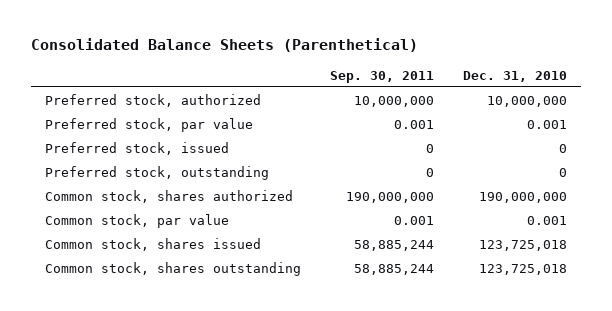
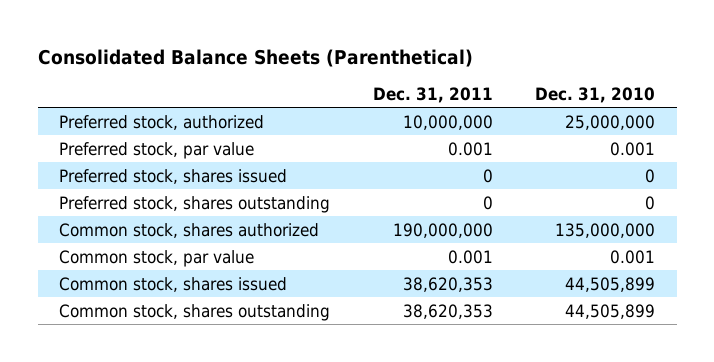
- | Sep. 30, 2011 | Dec. 31, 2010
+ | Dec. 31, 2011 | Dec. 31, 2010
- Preferred stock, authorized | 10,000,000 | 10,000,000
+ Preferred stock, authorized | 10,000,000 | 25,000,000
- Preferred stock, issued | 0 | 0
- Preferred stock, outstanding | 0 | 0
- Common stock, shares authorized | 190,000,000 | 190,000,000
+ Preferred stock, shares issued | 0 | 0
+ Preferred stock, shares outstanding | 0 | 0
+ Common stock, shares authorized | 190,000,000 | 135,000,000
- Common stock, shares issued | 58,885,244 | 123,725,018
- Common stock, shares outstanding | 58,885,244 | 123,725,018
+ Common stock, shares issued | 38,620,353 | 44,505,899
+ Common stock, shares outstanding | 38,620,353 | 44,505,899

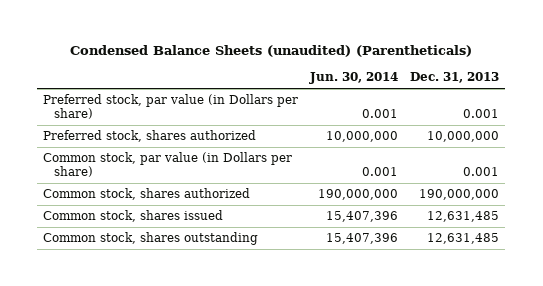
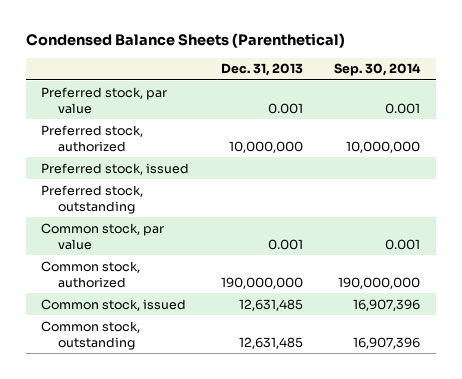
- Condensed Balance Sheets (unaudited) (Parentheticals)
+ Condensed Balance Sheets (Parenthetical)
- | Jun. 30, 2014 | Dec. 31, 2013
+ | Dec. 31, 2013 | Sep. 30, 2014
- Preferred stock, par value (in Dollars per share) | 0.001 | 0.001
- Preferred stock, shares authorized | 10,000,000 | 10,000,000
- Common stock, par value (in Dollars per share) | 0.001 | 0.001
- Common stock, shares authorized | 190,000,000 | 190,000,000
- Common stock, shares issued | 15,407,396 | 12,631,485
- Common stock, shares outstanding | 15,407,396 | 12,631,485
+ Preferred stock, par value | 0.001 | 0.001
+ Preferred stock, authorized | 10,000,000 | 10,000,000
+ Preferred stock, issued
+ Preferred stock, outstanding
+ Common stock, par value | 0.001 | 0.001
+ Common stock, authorized | 190,000,000 | 190,000,000
+ Common stock, issued | 12,631,485 | 16,907,396
+ Common stock, outstanding | 12,631,485 | 16,907,396

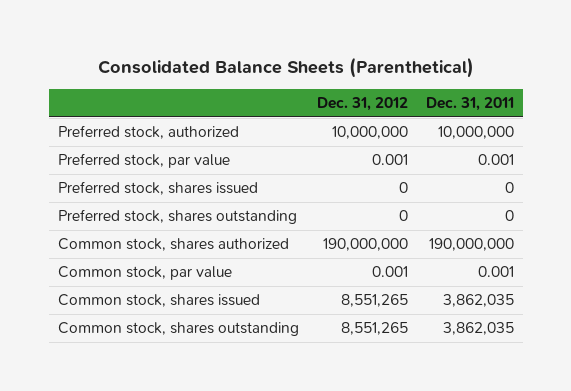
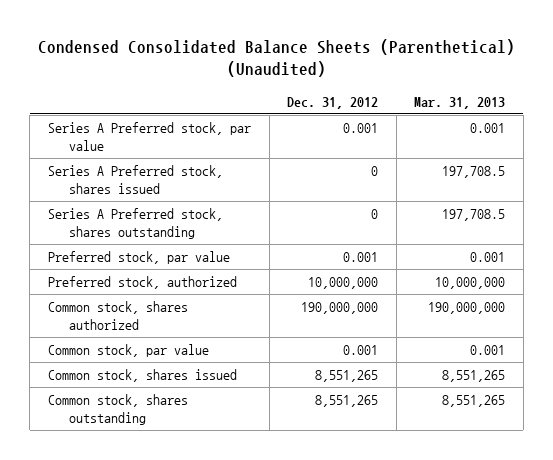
- Consolidated Balance Sheets (Parenthetical)
+ Condensed Consolidated Balance Sheets (Parenthetical) (Unaudited)
- | Dec. 31, 2012 | Dec. 31, 2011
+ | Dec. 31, 2012 | Mar. 31, 2013
+ Series A Preferred stock, par value | 0.001 | 0.001
+ Series A Preferred stock, shares issued | 0 | 197,708.5
+ Series A Preferred stock, shares outstanding | 0 | 197,708.5
- Preferred stock, shares issued | 0 | 0
- Preferred stock, shares outstanding | 0 | 0
moved down: Preferred stock, authorized | 10,000,000 | 10,000,000

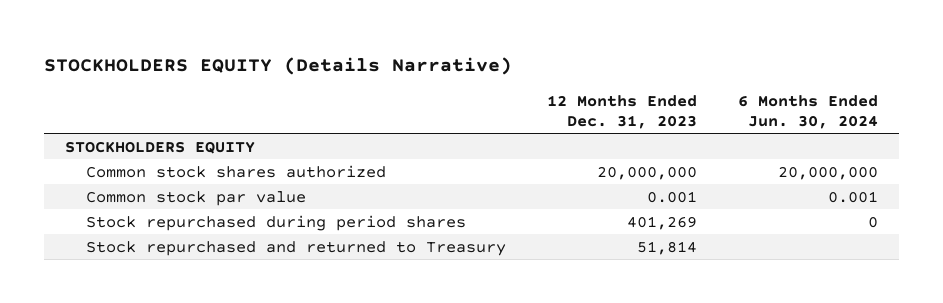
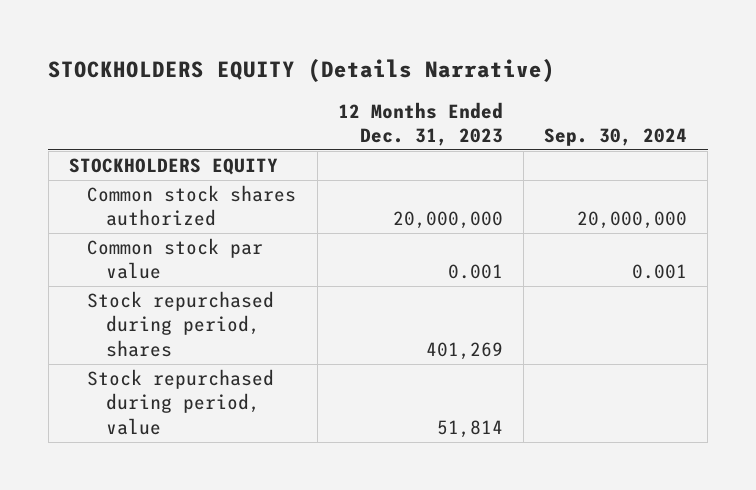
- | 12 Months Ended Dec. 31, 2023 | 6 Months Ended Jun. 30, 2024
+ | 12 Months Ended Dec. 31, 2023 | Sep. 30, 2024
- Stock repurchased during period shares | 401,269 | 0
- Stock repurchased and returned to Treasury | 51,814 |
+ Stock repurchased during period, shares | 401,269 |
+ Stock repurchased during period, value | 51,814 |

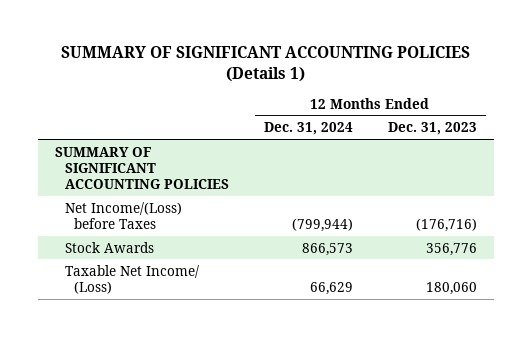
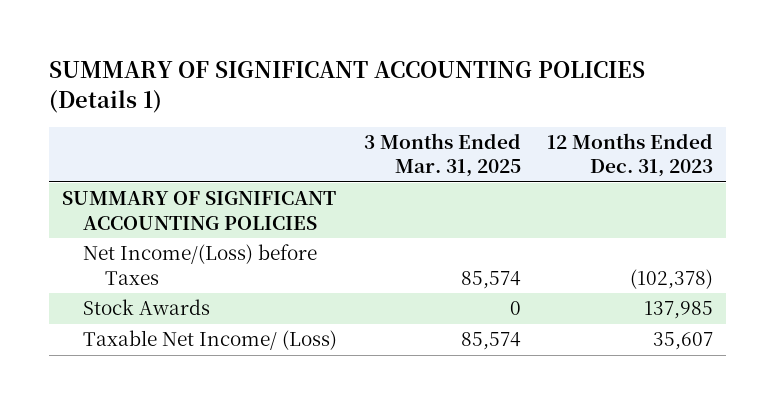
- | 12 Months Ended Dec. 31, 2024 | 12 Months Ended Dec. 31, 2023
+ | 3 Months Ended Mar. 31, 2025 | 12 Months Ended Dec. 31, 2023
- Net Income/(Loss) before Taxes | (799,944) | (176,716)
- Stock Awards | 866,573 | 356,776
- Taxable Net Income/ (Loss) | 66,629 | 180,060
+ Net Income/(Loss) before Taxes | 85,574 | (102,378)
+ Stock Awards | 0 | 137,985
+ Taxable Net Income/ (Loss) | 85,574 | 35,607

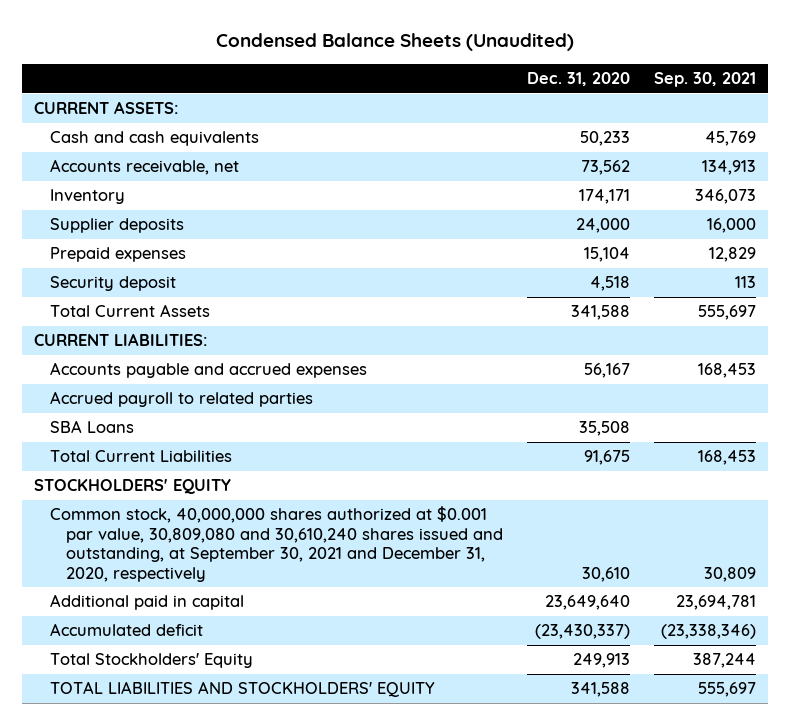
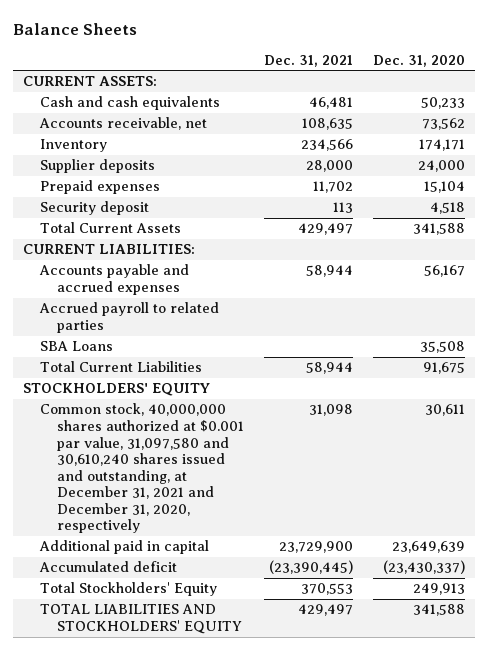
- Condensed Balance Sheets (Unaudited)
+ Balance Sheets
- | Dec. 31, 2020 | Sep. 30, 2021
+ | Dec. 31, 2021 | Dec. 31, 2020
- Common stock, 40,000,000 shares authorized at $0.001 par value, 30,809,080 and 30,610,240 shares issued and outstanding, at September 30, 2021 and December 31, 2020, respectively | 30,610 | 30,809
- Additional paid in capital | 23,649,640 | 23,694,781
+ Common stock, 40,000,000 shares authorized at $0.001 par value, 31,097,580 and 30,610,240 shares issued and outstanding, at December 31, 2021 and December 31, 2020, respectively | 31,098 | 30,611
+ Additional paid in capital | 23,729,900 | 23,649,639

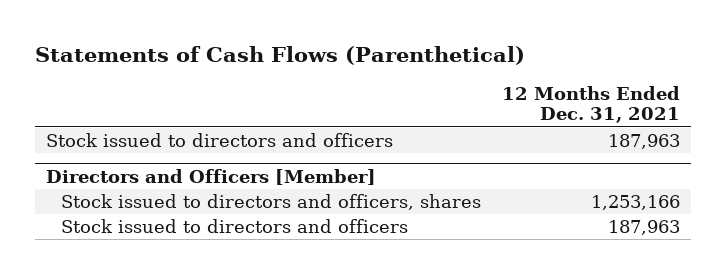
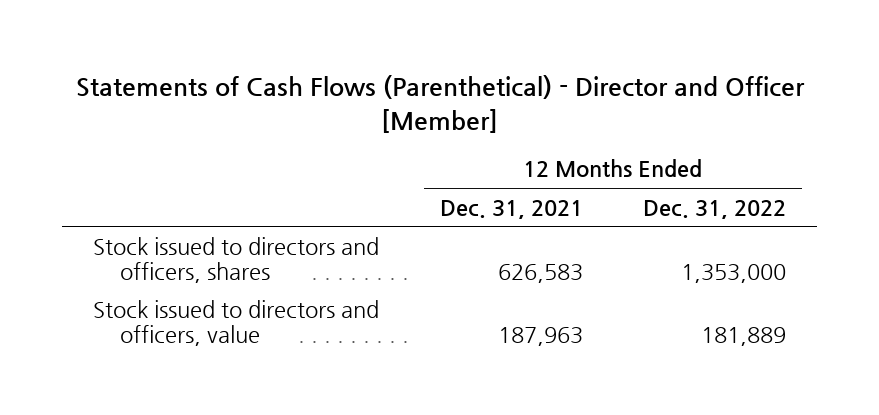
- Statements of Cash Flows (Parenthetical)
+ Statements of Cash Flows (Parenthetical) - Director and Officer [Member]
- | 12 Months Ended Dec. 31, 2021
+ | 12 Months Ended Dec. 31, 2021 | 12 Months Ended Dec. 31, 2022
- Stock issued to directors and officers | 187,963
- Directors and Officers [Member]
- Stock issued to directors and officers, shares | 1,253,166
- Stock issued to directors and officers | 187,963
+ Stock issued to directors and officers, shares | 626,583 | 1,353,000
+ Stock issued to directors and officers, value | 187,963 | 181,889

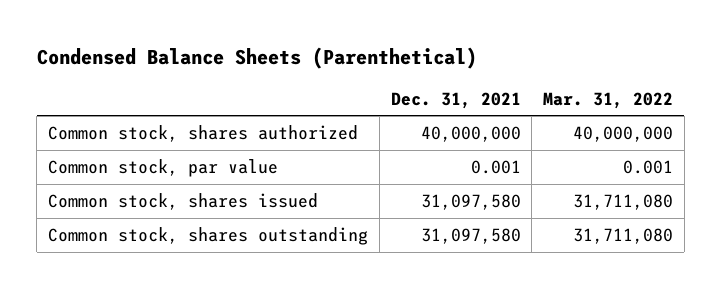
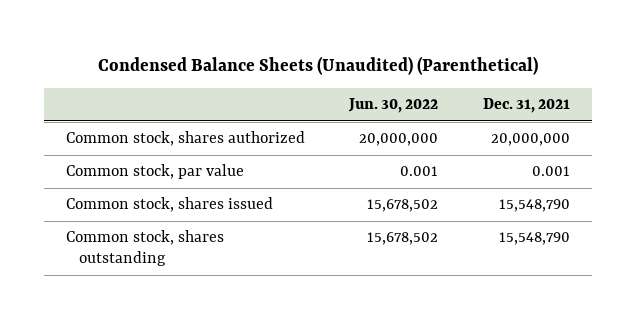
- Condensed Balance Sheets (Parenthetical)
+ Condensed Balance Sheets (Unaudited) (Parenthetical)
- | Dec. 31, 2021 | Mar. 31, 2022
+ | Jun. 30, 2022 | Dec. 31, 2021
- Common stock, shares authorized | 40,000,000 | 40,000,000
+ Common stock, shares authorized | 20,000,000 | 20,000,000
- Common stock, shares issued | 31,097,580 | 31,711,080
- Common stock, shares outstanding | 31,097,580 | 31,711,080
+ Common stock, shares issued | 15,678,502 | 15,548,790
+ Common stock, shares outstanding | 15,678,502 | 15,548,790

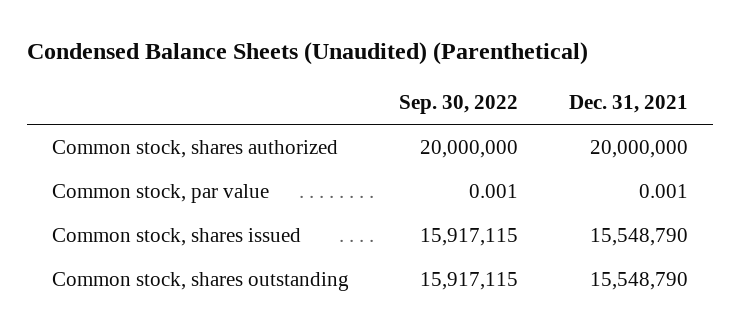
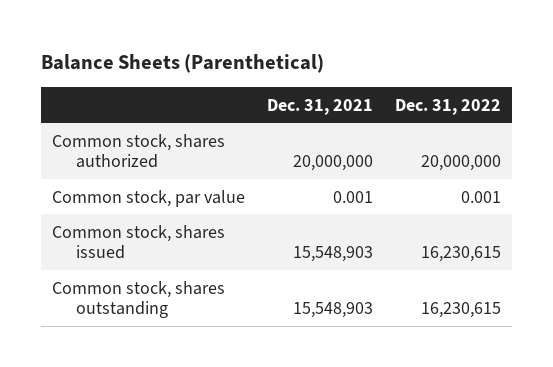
- Condensed Balance Sheets (Unaudited) (Parenthetical)
+ Balance Sheets (Parenthetical)
- | Sep. 30, 2022 | Dec. 31, 2021
+ | Dec. 31, 2021 | Dec. 31, 2022
- Common stock, shares issued | 15,917,115 | 15,548,790
- Common stock, shares outstanding | 15,917,115 | 15,548,790
+ Common stock, shares issued | 15,548,903 | 16,230,615
+ Common stock, shares outstanding | 15,548,903 | 16,230,615

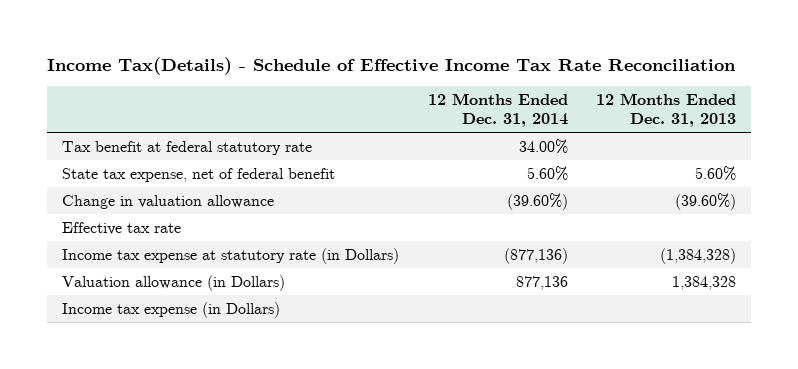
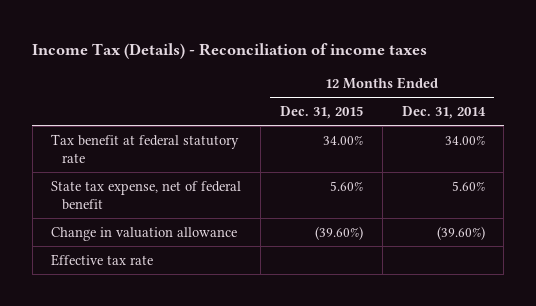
- Income Tax(Details) - Schedule of Effective Income Tax Rate Reconciliation
+ Income Tax (Details) - Reconciliation of income taxes
- | 12 Months Ended Dec. 31, 2014 | 12 Months Ended Dec. 31, 2013
+ | 12 Months Ended Dec. 31, 2015 | 12 Months Ended Dec. 31, 2014
- Income tax expense at statutory rate (in Dollars) | (877,136) | (1,384,328)
- Valuation allowance (in Dollars) | 877,136 | 1,384,328
- Income tax expense (in Dollars)

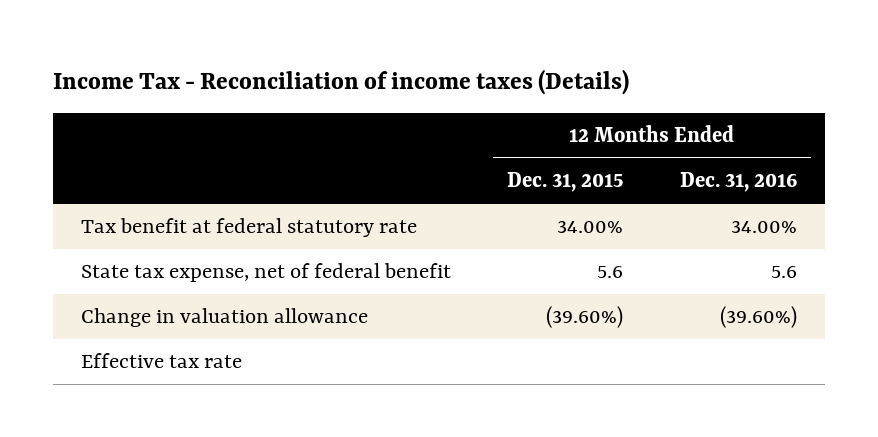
- Income Tax (Details) - Reconciliation of income taxes
+ Income Tax - Reconciliation of income taxes (Details)
- | 12 Months Ended Dec. 31, 2015 | 12 Months Ended Dec. 31, 2014
+ | 12 Months Ended Dec. 31, 2015 | 12 Months Ended Dec. 31, 2016
- State tax expense, net of federal benefit | 5.60% | 5.60%
+ State tax expense, net of federal benefit | 5.6 | 5.6

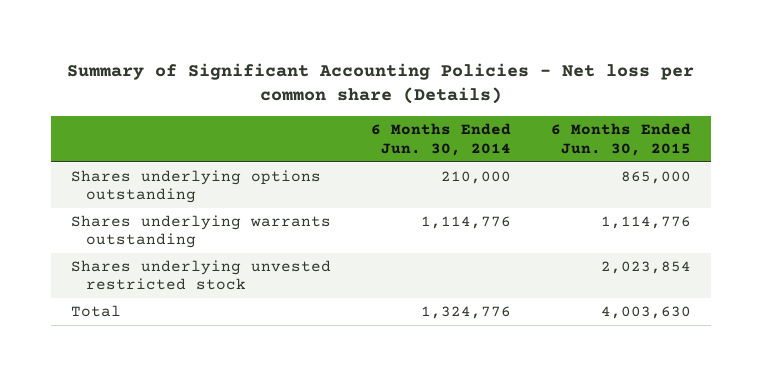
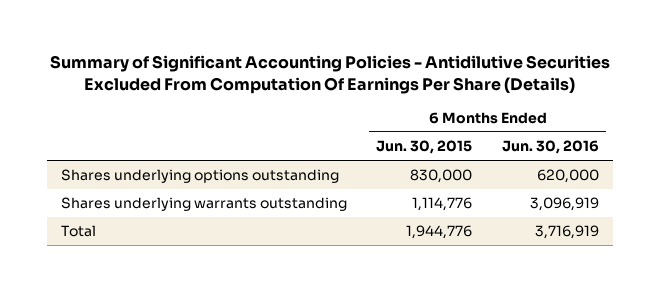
- Summary of Significant Accounting Policies - Net loss per common share (Details)
+ Summary of Significant Accounting Policies - Antidilutive Securities Excluded From Computation Of Earnings Per Share (Details)
- | 6 Months Ended Jun. 30, 2014 | 6 Months Ended Jun. 30, 2015
+ | 6 Months Ended Jun. 30, 2015 | 6 Months Ended Jun. 30, 2016
- Shares underlying options outstanding | 210,000 | 865,000
+ Shares underlying options outstanding | 830,000 | 620,000
- Shares underlying unvested restricted stock | | 2,023,854
- Total | 1,324,776 | 4,003,630
+ Total | 1,944,776 | 3,716,919

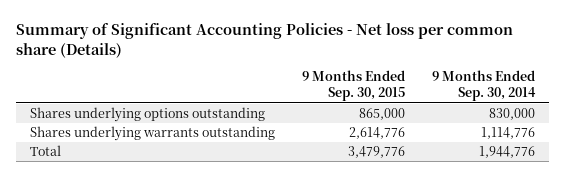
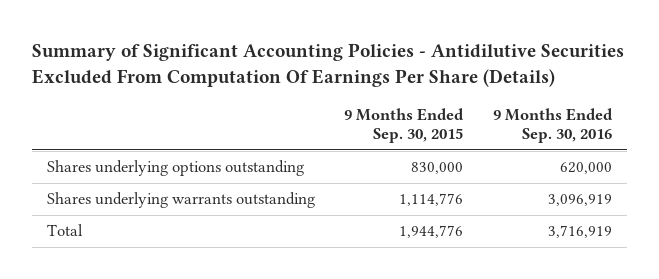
- Summary of Significant Accounting Policies - Net loss per common share (Details)
+ Summary of Significant Accounting Policies - Antidilutive Securities Excluded From Computation Of Earnings Per Share (Details)
- | 9 Months Ended Sep. 30, 2015 | 9 Months Ended Sep. 30, 2014
+ | 9 Months Ended Sep. 30, 2015 | 9 Months Ended Sep. 30, 2016
- Shares underlying options outstanding | 865,000 | 830,000
- Shares underlying warrants outstanding | 2,614,776 | 1,114,776
- Total | 3,479,776 | 1,944,776
+ Shares underlying options outstanding | 830,000 | 620,000
+ Shares underlying warrants outstanding | 1,114,776 | 3,096,919
+ Total | 1,944,776 | 3,716,919

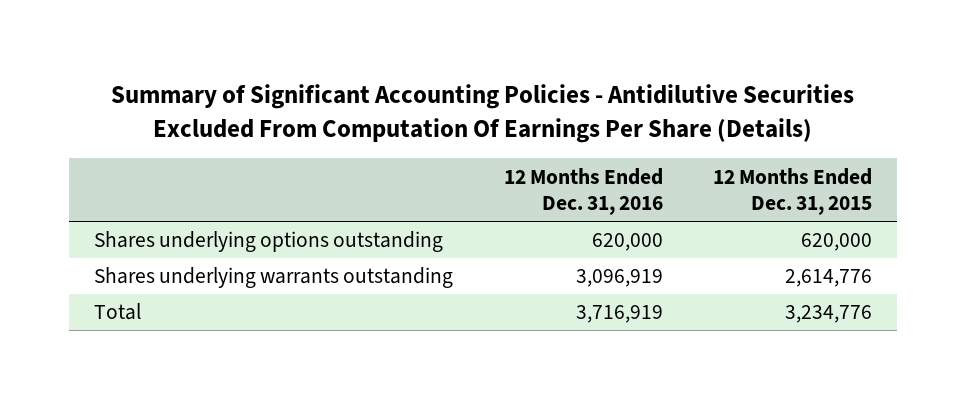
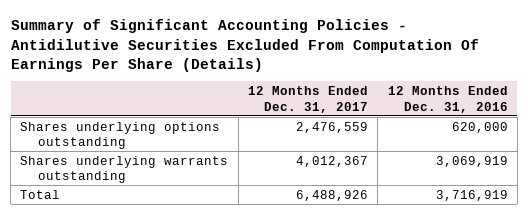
- | 12 Months Ended Dec. 31, 2016 | 12 Months Ended Dec. 31, 2015
+ | 12 Months Ended Dec. 31, 2017 | 12 Months Ended Dec. 31, 2016
- Shares underlying warrants outstanding | 3,096,919 | 2,614,776
+ Shares underlying warrants outstanding | 4,012,367 | 3,069,919

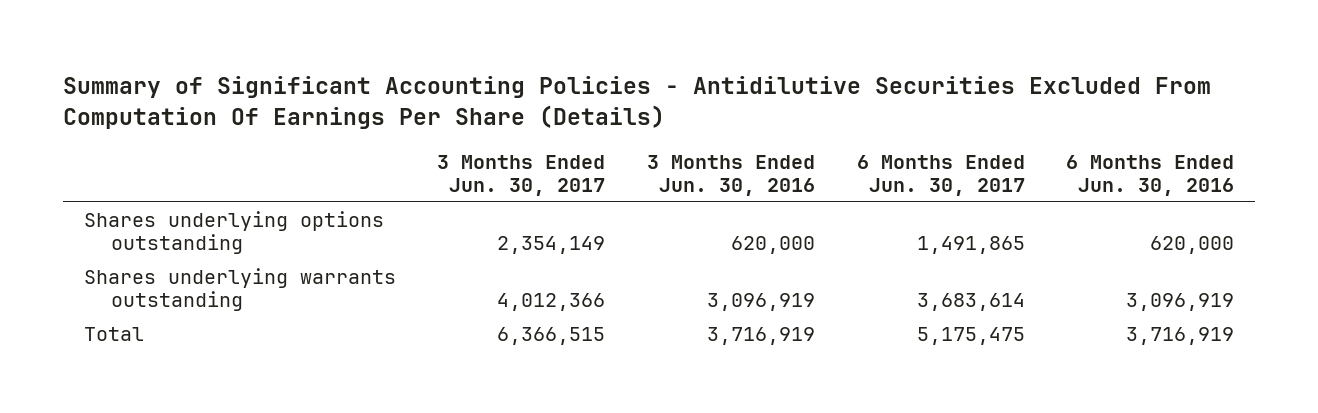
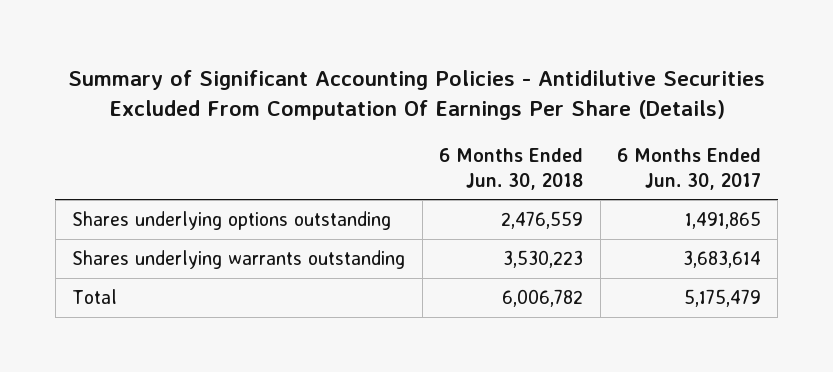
- | 3 Months Ended Jun. 30, 2017 | 3 Months Ended Jun. 30, 2016 | 6 Months Ended Jun. 30, 2017 | 6 Months Ended Jun. 30, 2016
+ | 6 Months Ended Jun. 30, 2018 | 6 Months Ended Jun. 30, 2017
- Total | 6,366,515 | 3,716,919 | 5,175,475 | 3,716,919
+ Total | 6,006,782 | 5,175,479

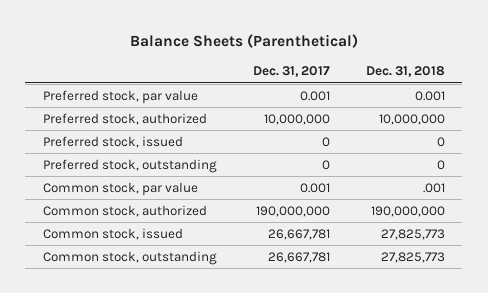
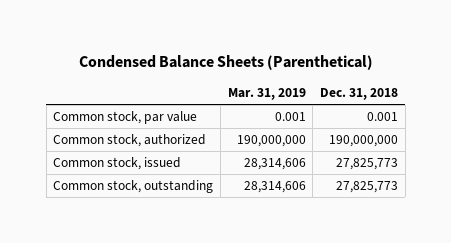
- Balance Sheets (Parenthetical)
+ Condensed Balance Sheets (Parenthetical)
- | Dec. 31, 2017 | Dec. 31, 2018
+ | Mar. 31, 2019 | Dec. 31, 2018
- Preferred stock, par value | 0.001 | 0.001
- Preferred stock, authorized | 10,000,000 | 10,000,000
- Preferred stock, issued | 0 | 0
- Preferred stock, outstanding | 0 | 0
- Common stock, par value | 0.001 | .001
+ Common stock, par value | 0.001 | 0.001

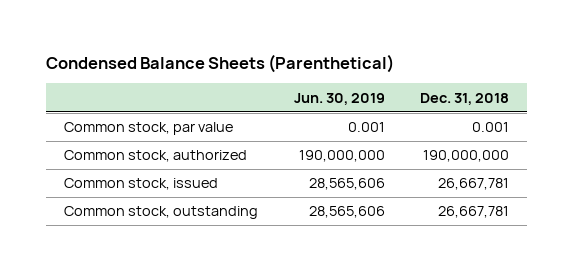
- | Mar. 31, 2019 | Dec. 31, 2018
+ | Jun. 30, 2019 | Dec. 31, 2018
- Common stock, issued | 28,314,606 | 27,825,773
- Common stock, outstanding | 28,314,606 | 27,825,773
+ Common stock, issued | 28,565,606 | 26,667,781
+ Common stock, outstanding | 28,565,606 | 26,667,781

